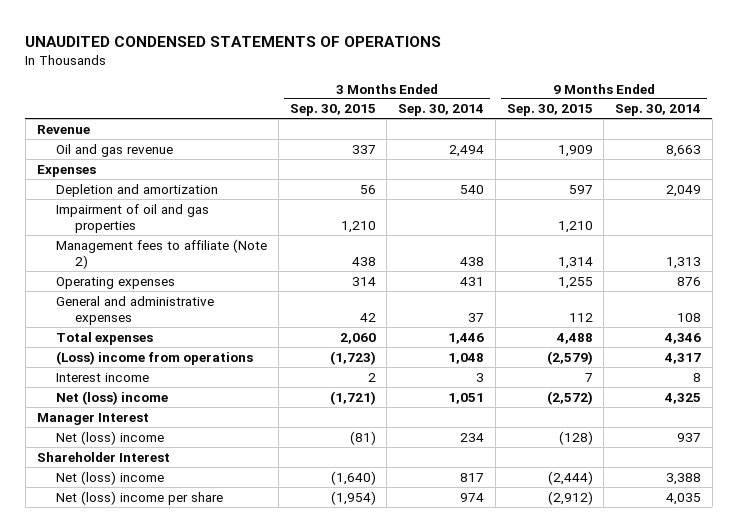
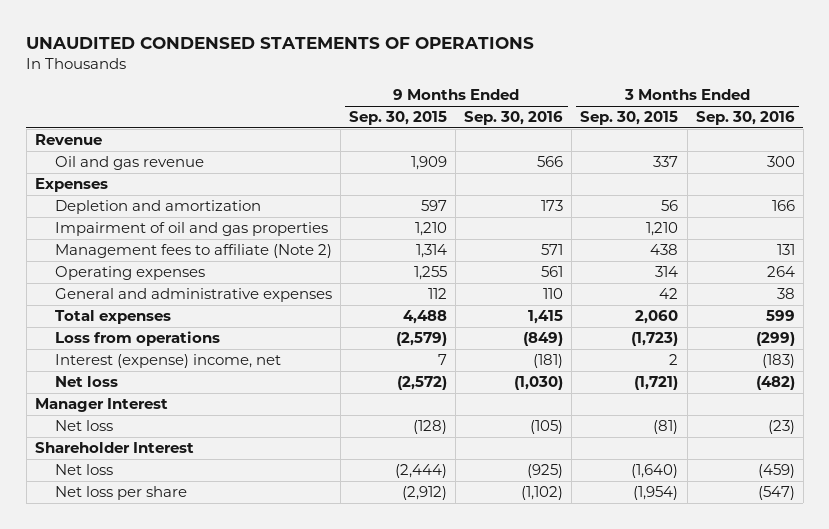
- | 3 Months Ended Sep. 30, 2015 | 3 Months Ended Sep. 30, 2014 | 9 Months Ended Sep. 30, 2015 | 9 Months Ended Sep. 30, 2014
+ | 9 Months Ended Sep. 30, 2015 | 9 Months Ended Sep. 30, 2016 | 3 Months Ended Sep. 30, 2015 | 3 Months Ended Sep. 30, 2016
- (Loss) income from operations | (1,723) | 1,048 | (2,579) | 4,317
- Interest income | 2 | 3 | 7 | 8
- Net (loss) income | (1,721) | 1,051 | (2,572) | 4,325
+ Loss from operations | (2,579) | (849) | (1,723) | (299)
+ Interest (expense) income, net | 7 | (181) | 2 | (183)
+ Net loss | (2,572) | (1,030) | (1,721) | (482)
- Net (loss) income | (81) | 234 | (128) | 937
+ Net loss | (128) | (105) | (81) | (23)
- Net (loss) income | (1,640) | 817 | (2,444) | 3,388
- Net (loss) income per share | (1,954) | 974 | (2,912) | 4,035
+ Net loss | (2,444) | (925) | (1,640) | (459)
+ Net loss per share | (2,912) | (1,102) | (1,954) | (547)

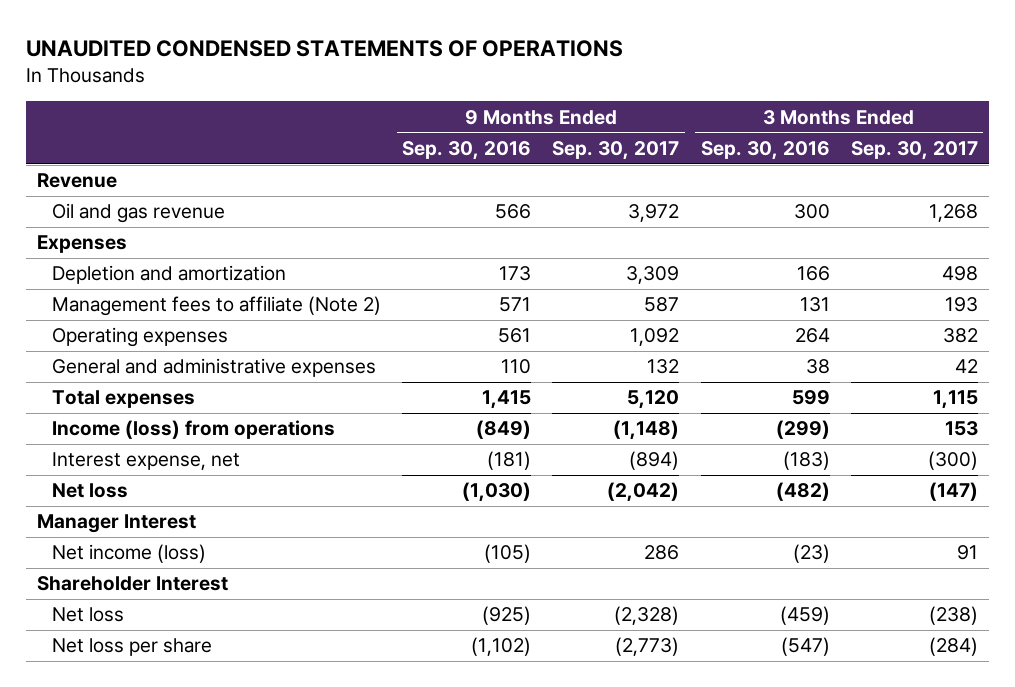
- | 9 Months Ended Sep. 30, 2015 | 9 Months Ended Sep. 30, 2016 | 3 Months Ended Sep. 30, 2015 | 3 Months Ended Sep. 30, 2016
+ | 9 Months Ended Sep. 30, 2016 | 9 Months Ended Sep. 30, 2017 | 3 Months Ended Sep. 30, 2016 | 3 Months Ended Sep. 30, 2017
- Impairment of oil and gas properties | 1,210 | | 1,210 |
- Loss from operations | (2,579) | (849) | (1,723) | (299)
- Interest (expense) income, net | 7 | (181) | 2 | (183)
+ Income (loss) from operations | (849) | (1,148) | (299) | 153
+ Interest expense, net | (181) | (894) | (183) | (300)
- Net loss | (128) | (105) | (81) | (23)
+ Net income (loss) | (105) | 286 | (23) | 91

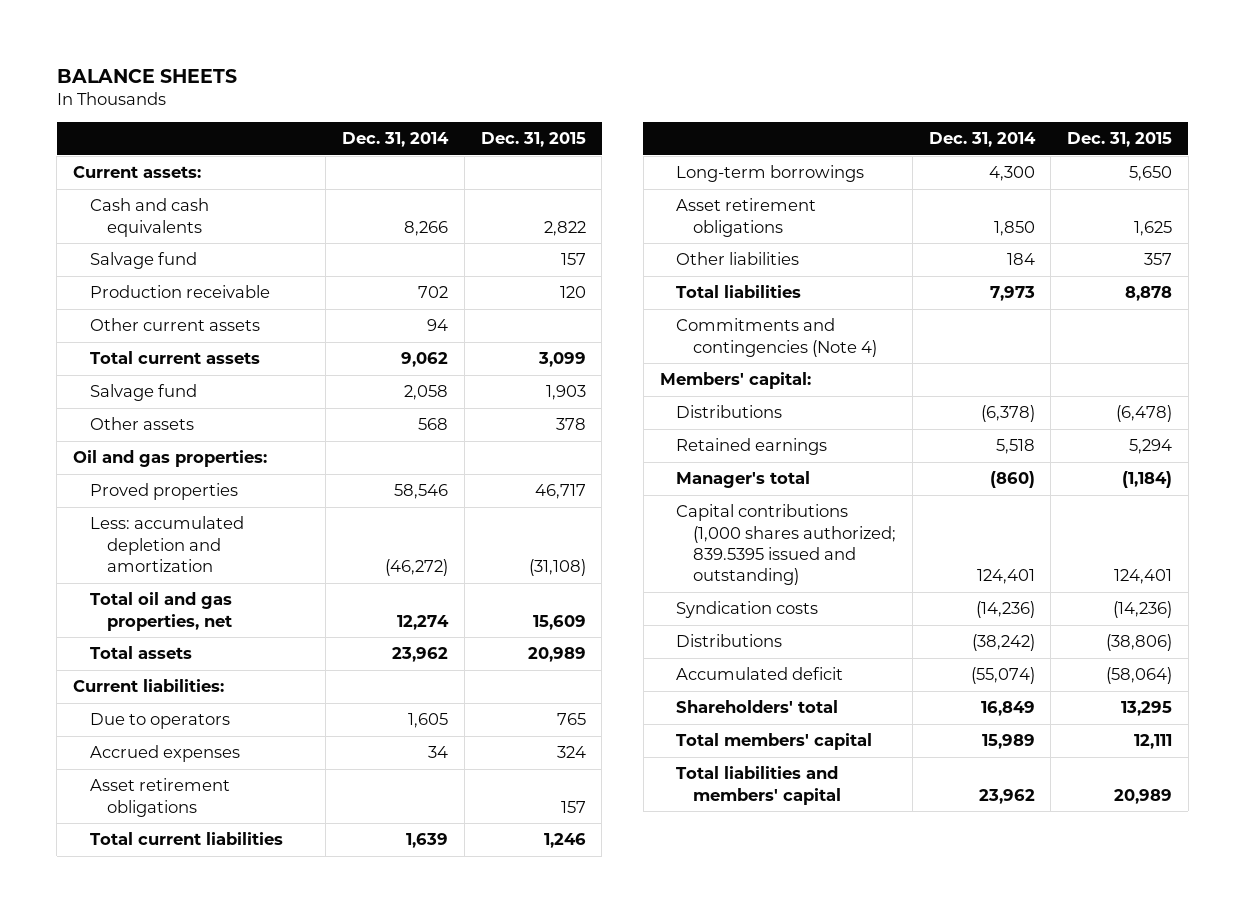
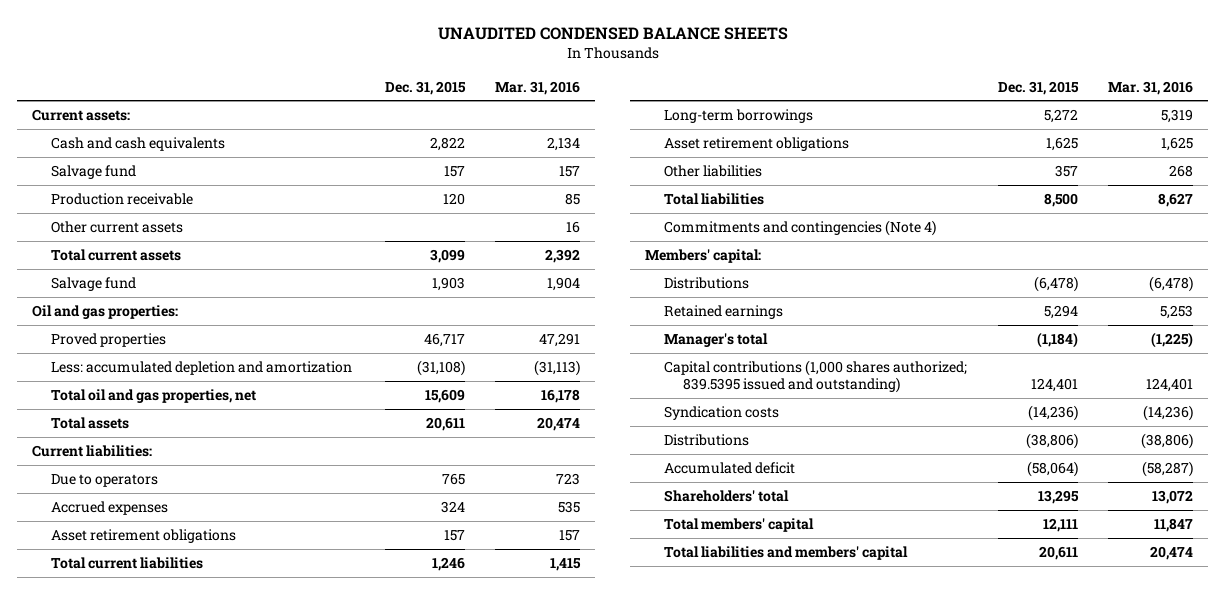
- BALANCE SHEETS
+ UNAUDITED CONDENSED BALANCE SHEETS
- | Dec. 31, 2014 | Dec. 31, 2015
+ | Dec. 31, 2015 | Mar. 31, 2016
- Other assets | 568 | 378
- Total assets | 23,962 | 20,989
+ Total assets | 20,611 | 20,474
- Long-term borrowings | 4,300 | 5,650
+ Long-term borrowings | 5,272 | 5,319
- Total liabilities | 7,973 | 8,878
+ Total liabilities | 8,500 | 8,627
- Total liabilities and members' capital | 23,962 | 20,989
+ Total liabilities and members' capital | 20,611 | 20,474

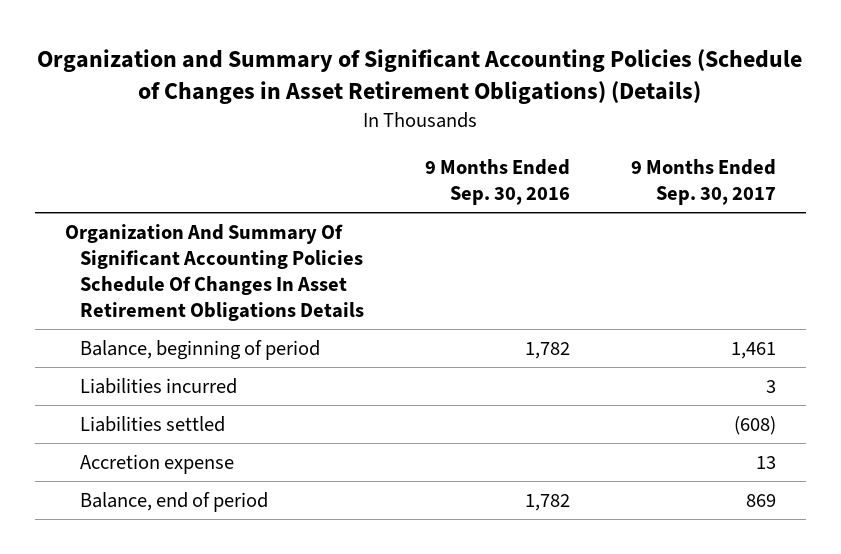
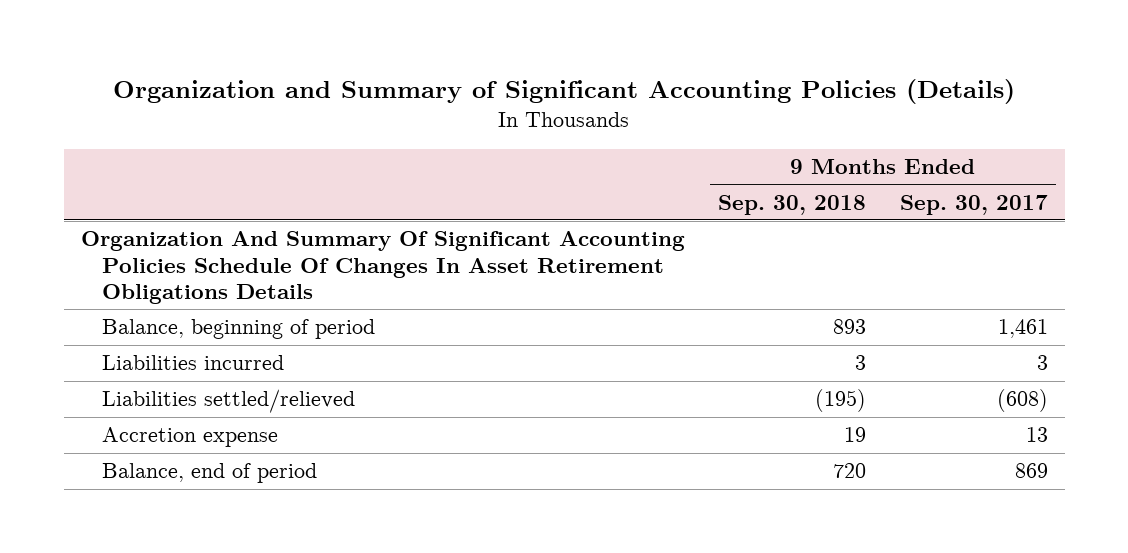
- Organization and Summary of Significant Accounting Policies (Schedule of Changes in Asset Retirement Obligations) (Details)
+ Organization and Summary of Significant Accounting Policies (Details)
- | 9 Months Ended Sep. 30, 2016 | 9 Months Ended Sep. 30, 2017
+ | 9 Months Ended Sep. 30, 2018 | 9 Months Ended Sep. 30, 2017
- Liabilities settled | | (608)
+ Liabilities settled/relieved | (195) | (608)

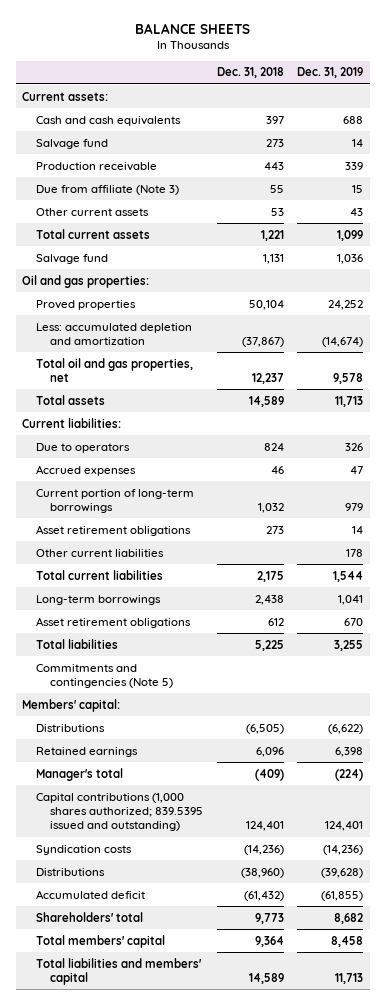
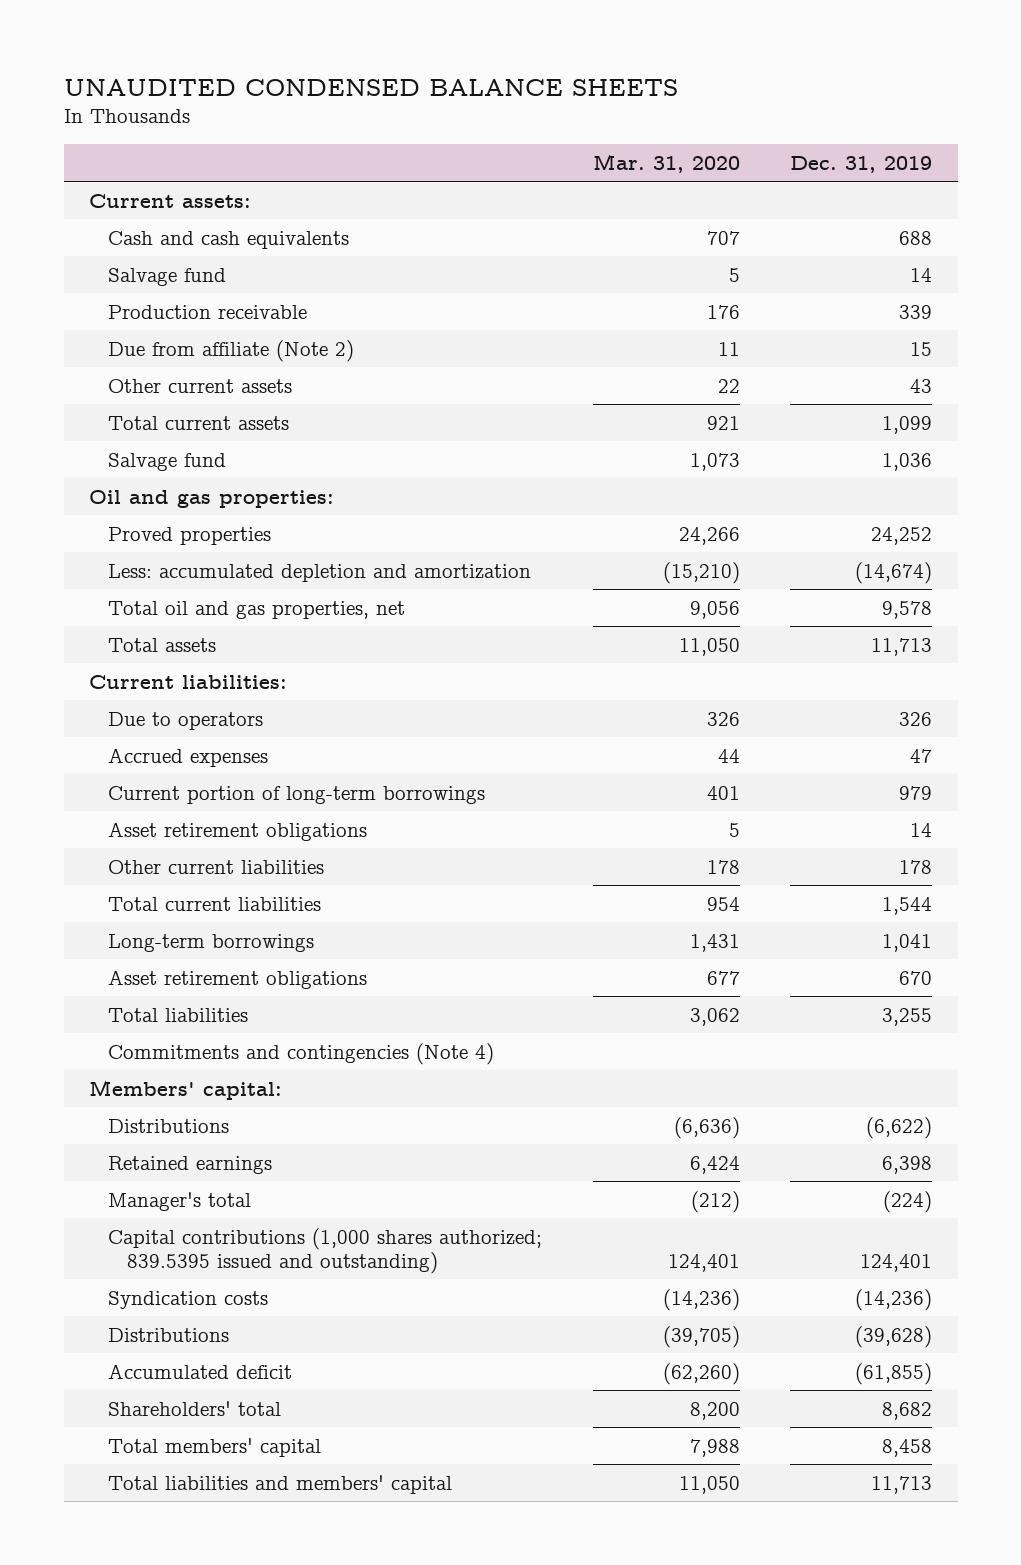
- BALANCE SHEETS
+ UNAUDITED CONDENSED BALANCE SHEETS
- | Dec. 31, 2018 | Dec. 31, 2019
+ | Mar. 31, 2020 | Dec. 31, 2019
- Due from affiliate (Note 3) | 55 | 15
+ Due from affiliate (Note 2) | 11 | 15
- Commitments and contingencies (Note 5)
+ Commitments and contingencies (Note 4)

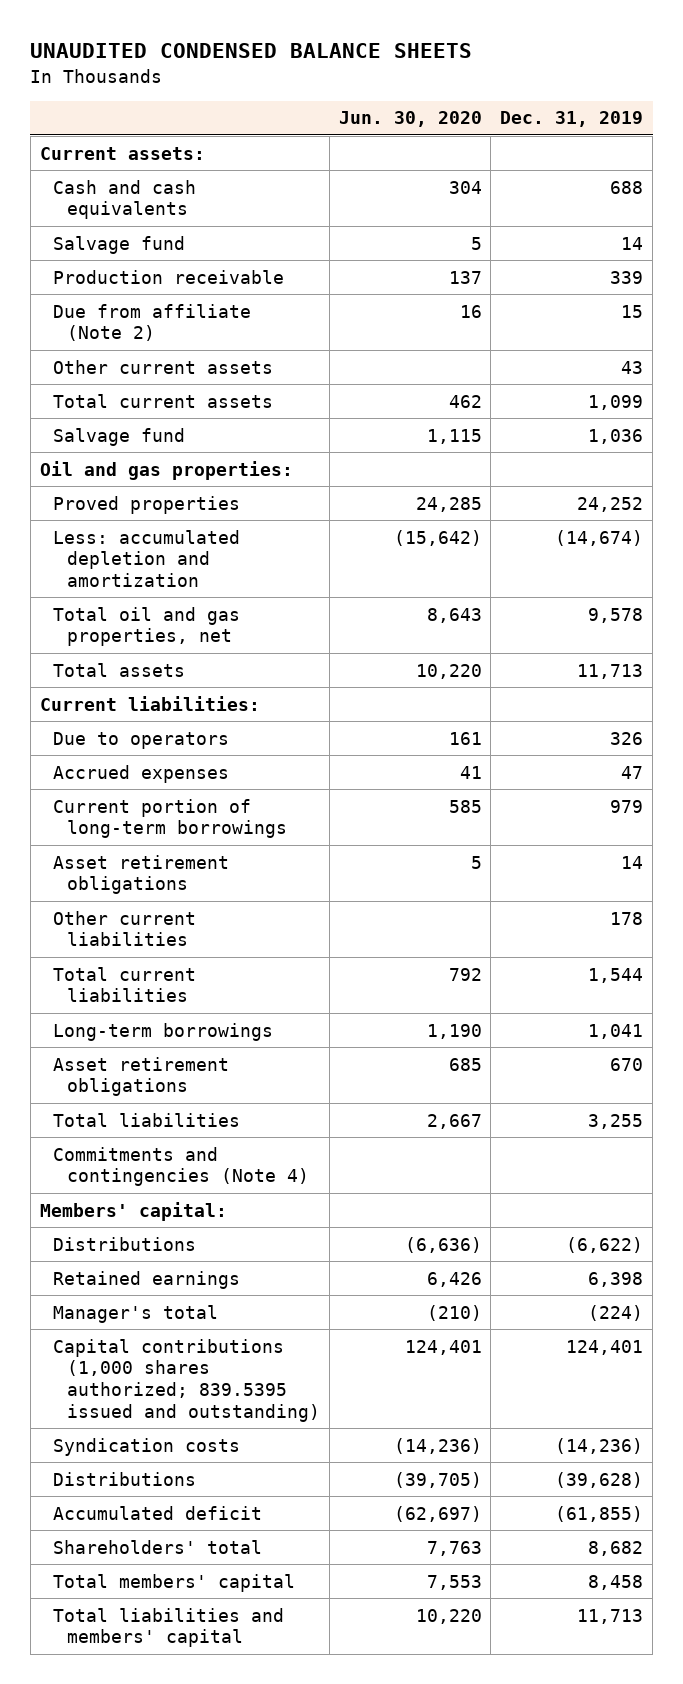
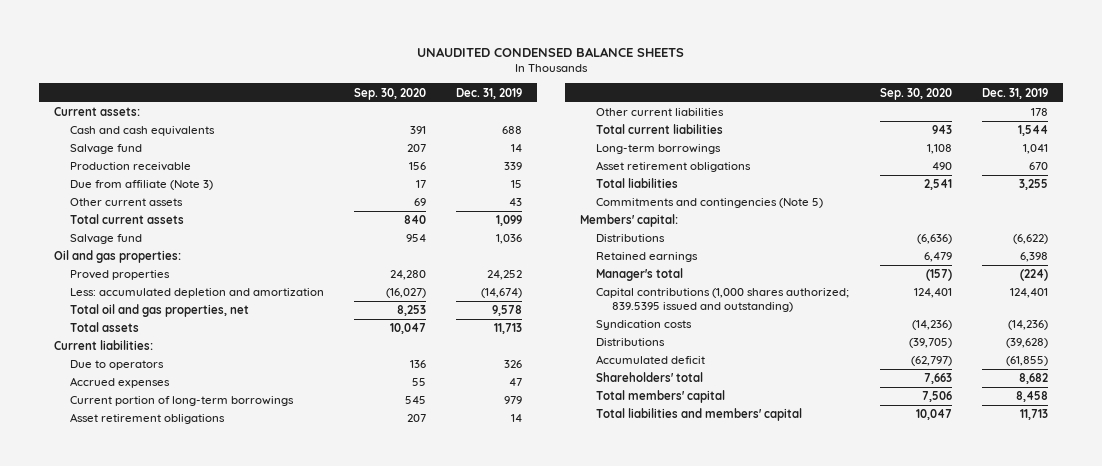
- | Jun. 30, 2020 | Dec. 31, 2019
+ | Sep. 30, 2020 | Dec. 31, 2019
- Due from affiliate (Note 2) | 16 | 15
+ Due from affiliate (Note 3) | 17 | 15
- Commitments and contingencies (Note 4)
+ Commitments and contingencies (Note 5)

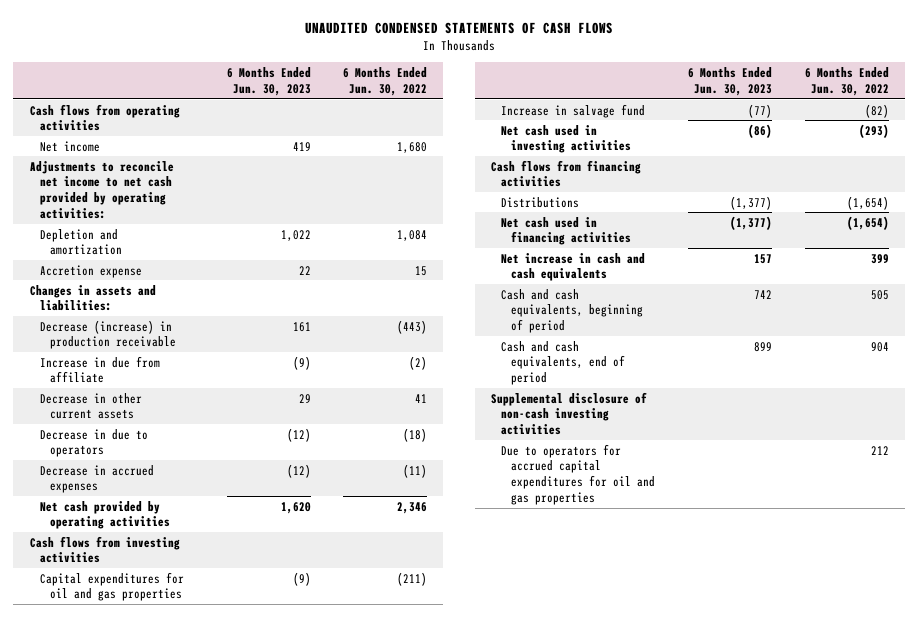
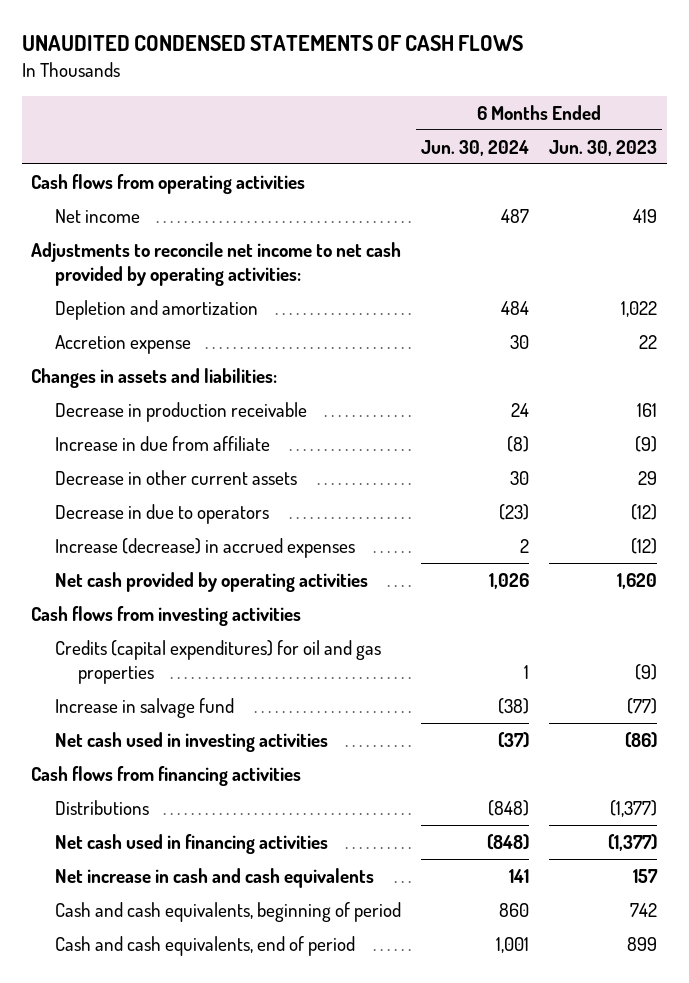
- | 6 Months Ended Jun. 30, 2023 | 6 Months Ended Jun. 30, 2022
+ | 6 Months Ended Jun. 30, 2024 | 6 Months Ended Jun. 30, 2023
- Decrease (increase) in production receivable | 161 | (443)
+ Decrease in production receivable | 24 | 161
- Decrease in accrued expenses | (12) | (11)
+ Increase (decrease) in accrued expenses | 2 | (12)
- Capital expenditures for oil and gas properties | (9) | (211)
+ Credits (capital expenditures) for oil and gas properties | 1 | (9)
- Supplemental disclosure of non-cash investing activities
- Due to operators for accrued capital expenditures for oil and gas properties | | 212

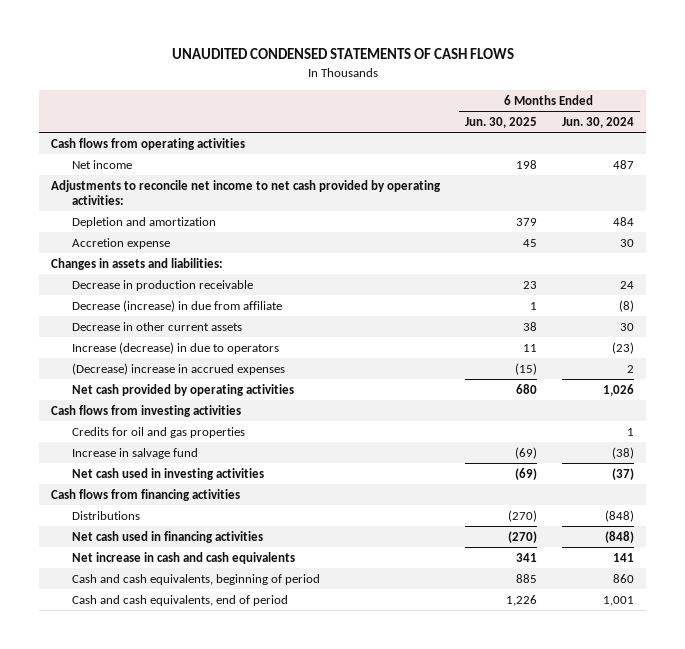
- | 6 Months Ended Jun. 30, 2024 | 6 Months Ended Jun. 30, 2023
+ | 6 Months Ended Jun. 30, 2025 | 6 Months Ended Jun. 30, 2024
- Increase in due from affiliate | (8) | (9)
+ Decrease (increase) in due from affiliate | 1 | (8)
- Decrease in due to operators | (23) | (12)
- Increase (decrease) in accrued expenses | 2 | (12)
+ Increase (decrease) in due to operators | 11 | (23)
+ (Decrease) increase in accrued expenses | (15) | 2
- Credits (capital expenditures) for oil and gas properties | 1 | (9)
+ Credits for oil and gas properties | | 1

